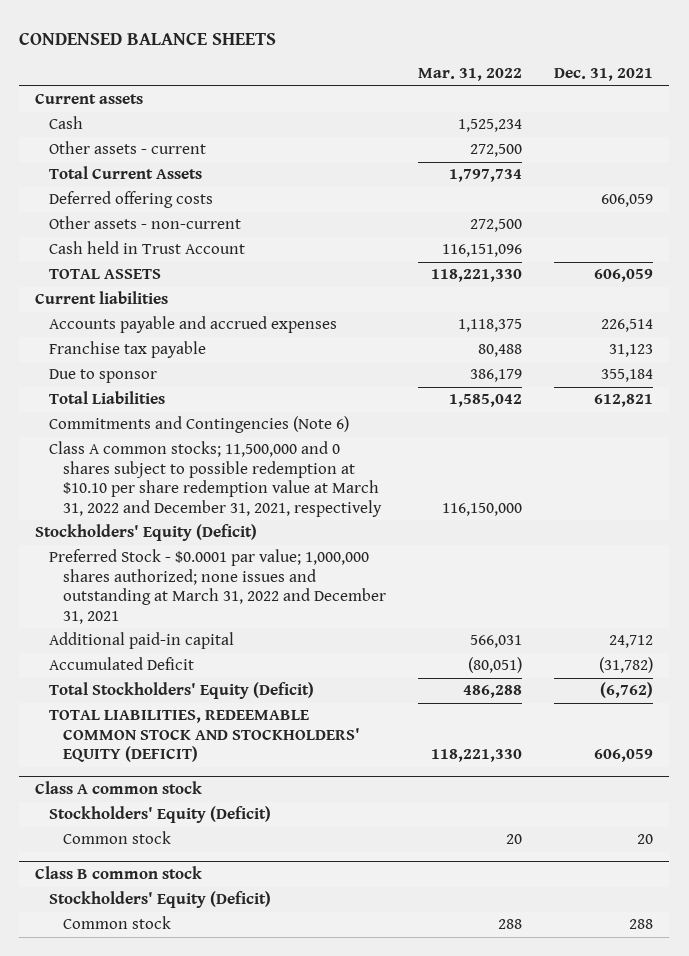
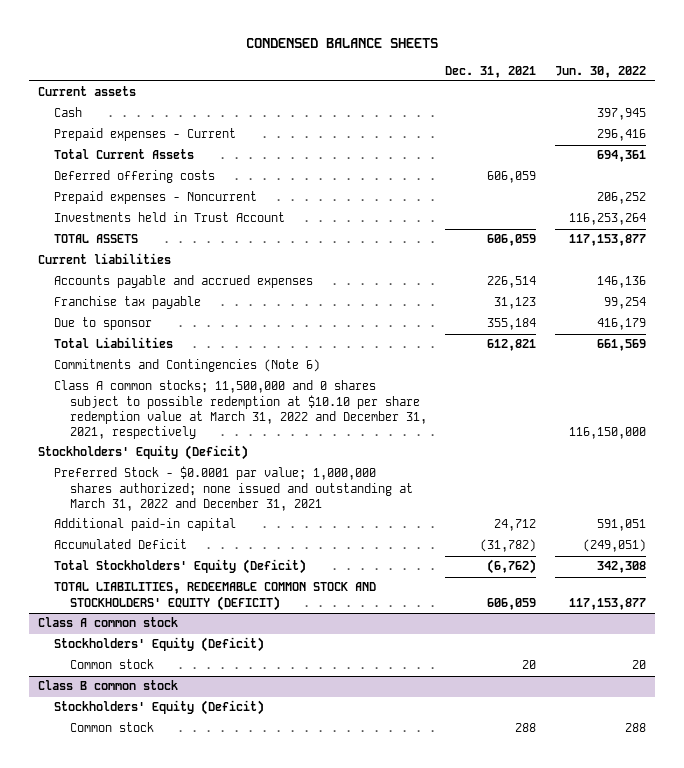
- | Mar. 31, 2022 | Dec. 31, 2021
+ | Dec. 31, 2021 | Jun. 30, 2022
- Other assets - current | 272,500 |
+ Prepaid expenses - Current | | 296,416
- Other assets - non-current | 272,500 |
- Cash held in Trust Account | 116,151,096 |
+ Prepaid expenses - Noncurrent | | 206,252
+ Investments held in Trust Account | | 116,253,264
- Preferred Stock - $0.0001 par value; 1,000,000 shares authorized; none issues and outstanding at March 31, 2022 and December 31, 2021
+ Preferred Stock - $0.0001 par value; 1,000,000 shares authorized; none issued and outstanding at March 31, 2022 and December 31, 2021

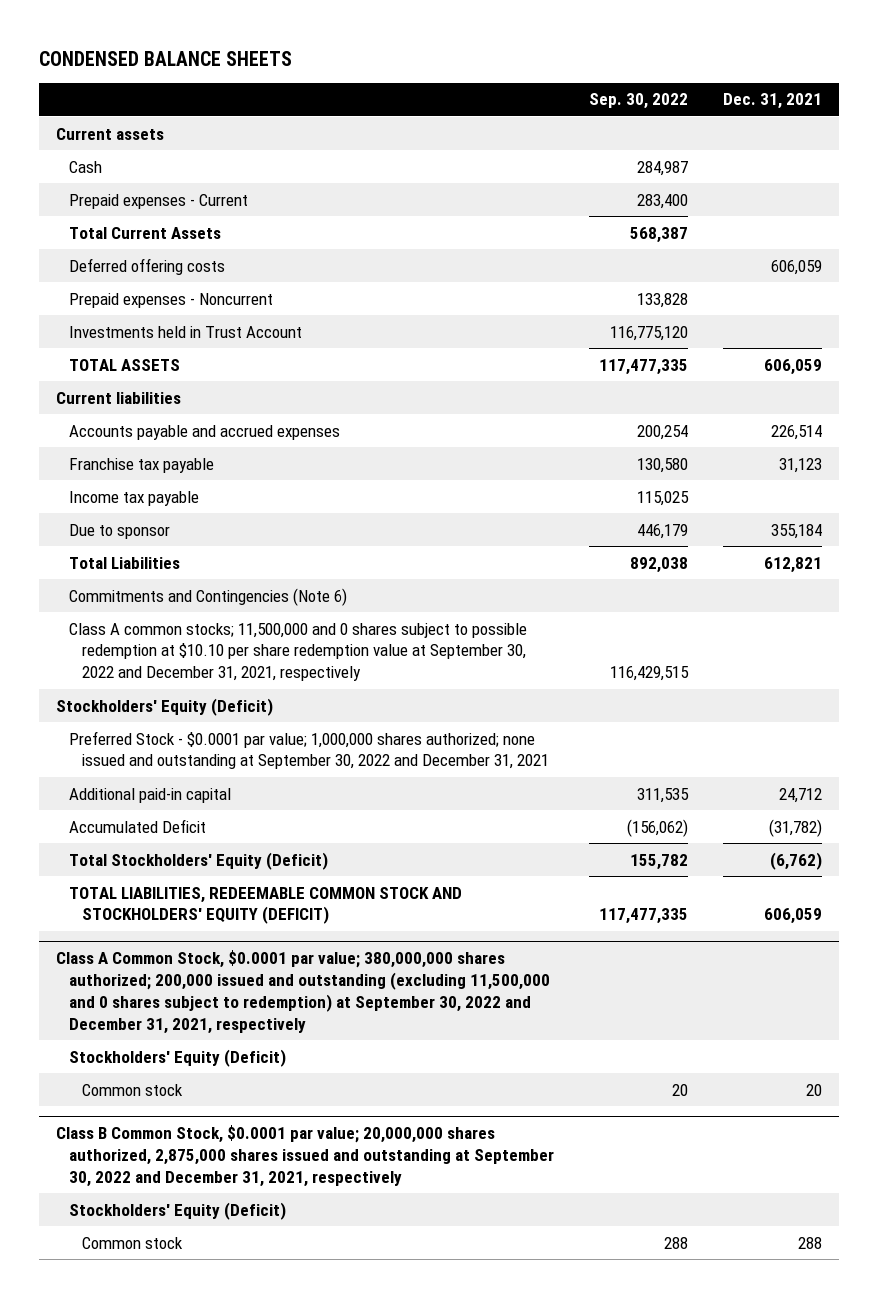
- | Dec. 31, 2021 | Jun. 30, 2022
+ | Sep. 30, 2022 | Dec. 31, 2021
+ Income tax payable | 115,025 |
- Class A common stocks; 11,500,000 and 0 shares subject to possible redemption at $10.10 per share redemption value at March 31, 2022 and December 31, 2021, respectively | | 116,150,000
+ Class A common stocks; 11,500,000 and 0 shares subject to possible redemption at $10.10 per share redemption value at September 30, 2022 and December 31, 2021, respectively | 116,429,515 |
- Preferred Stock - $0.0001 par value; 1,000,000 shares authorized; none issued and outstanding at March 31, 2022 and December 31, 2021
+ Preferred Stock - $0.0001 par value; 1,000,000 shares authorized; none issued and outstanding at September 30, 2022 and December 31, 2021
- Class A common stock
+ Class A Common Stock, $0.0001 par value; 380,000,000 shares authorized; 200,000 issued and outstanding (excluding 11,500,000 and 0 shares subject to redemption) at September 30, 2022 and December 31, 2021, respectively
- Class B common stock
+ Class B Common Stock, $0.0001 par value; 20,000,000 shares authorized, 2,875,000 shares issued and outstanding at September 30, 2022 and December 31, 2021, respectively

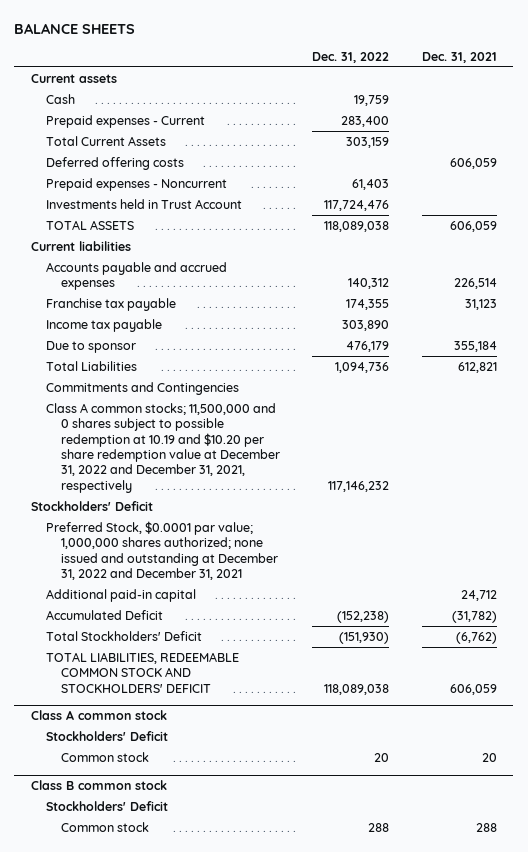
- CONDENSED BALANCE SHEETS
+ BALANCE SHEETS
- | Sep. 30, 2022 | Dec. 31, 2021
+ | Dec. 31, 2022 | Dec. 31, 2021
- Commitments and Contingencies (Note 6)
- Class A common stocks; 11,500,000 and 0 shares subject to possible redemption at $10.10 per share redemption value at September 30, 2022 and December 31, 2021, respectively | 116,429,515 |
- Stockholders' Equity (Deficit)
- Preferred Stock - $0.0001 par value; 1,000,000 shares authorized; none issued and outstanding at September 30, 2022 and December 31, 2021
+ Commitments and Contingencies
+ Class A common stocks; 11,500,000 and 0 shares subject to possible redemption at 10.19 and $10.20 per share redemption value at December 31, 2022 and December 31, 2021, respectively | 117,146,232 |
+ Stockholders' Deficit
+ Preferred Stock, $0.0001 par value; 1,000,000 shares authorized; none issued and outstanding at December 31, 2022 and December 31, 2021
- Total Stockholders' Equity (Deficit) | 155,782 | (6,762)
- TOTAL LIABILITIES, REDEEMABLE COMMON STOCK AND STOCKHOLDERS' EQUITY (DEFICIT) | 117,477,335 | 606,059
- Class A Common Stock, $0.0001 par value; 380,000,000 shares authorized; 200,000 issued and outstanding (excluding 11,500,000 and 0 shares subject to redemption) at September 30, 2022 and December 31, 2021, respectively
- Stockholders' Equity (Deficit)
+ Total Stockholders' Deficit | (151,930) | (6,762)
+ TOTAL LIABILITIES, REDEEMABLE COMMON STOCK AND STOCKHOLDERS' DEFICIT | 118,089,038 | 606,059
+ Class A common stock
+ Stockholders' Deficit
- Class B Common Stock, $0.0001 par value; 20,000,000 shares authorized, 2,875,000 shares issued and outstanding at September 30, 2022 and December 31, 2021, respectively
- Stockholders' Equity (Deficit)
+ Class B common stock
+ Stockholders' Deficit

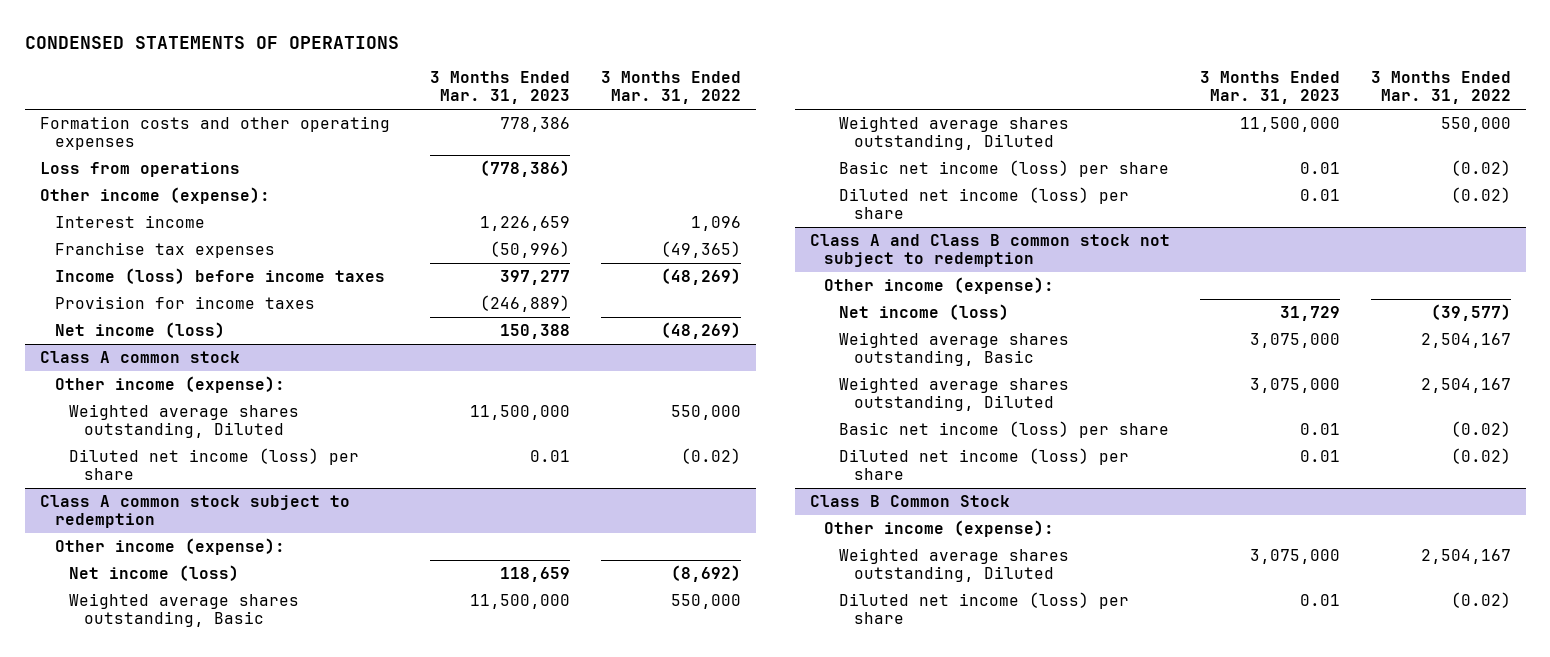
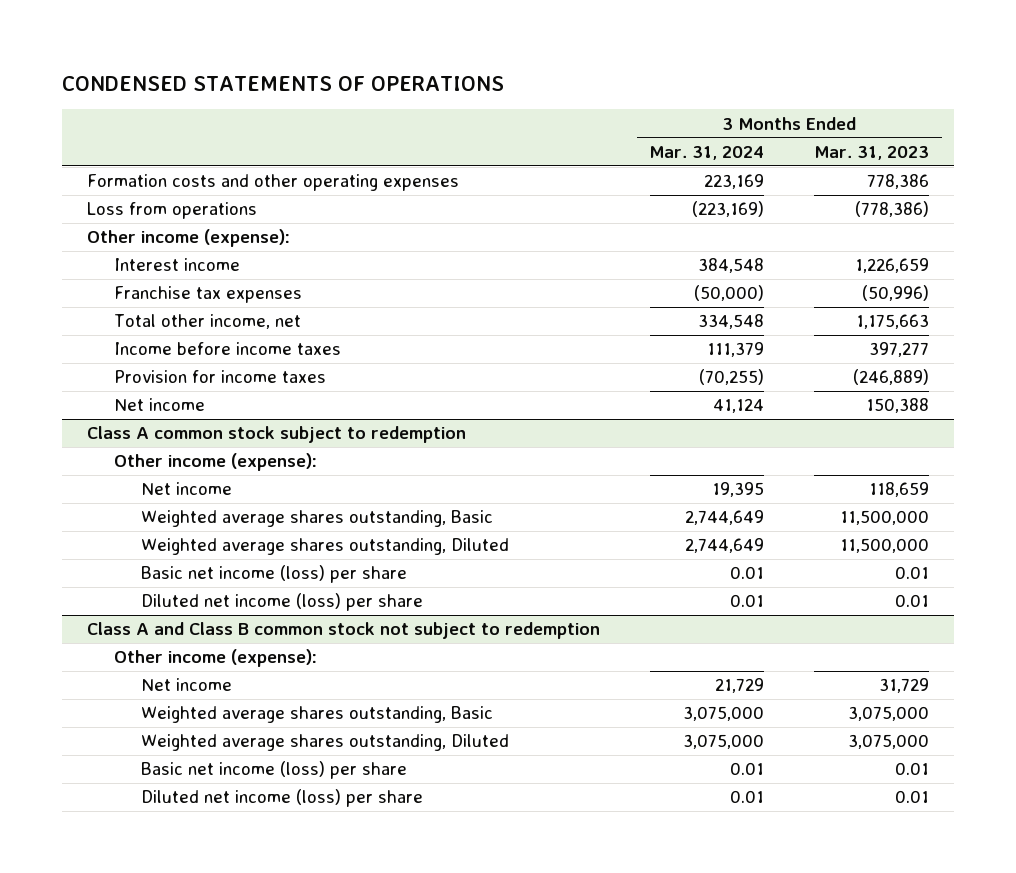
- | 3 Months Ended Mar. 31, 2023 | 3 Months Ended Mar. 31, 2022
+ | 3 Months Ended Mar. 31, 2024 | 3 Months Ended Mar. 31, 2023
- Income (loss) before income taxes | 397,277 | (48,269)
+ Total other income, net | 334,548 | 1,175,663
+ Income before income taxes | 111,379 | 397,277
- Net income (loss) | 150,388 | (48,269)
- Class A common stock
- Other income (expense):
- Weighted average shares outstanding, Diluted | 11,500,000 | 550,000
- Diluted net income (loss) per share | 0.01 | (0.02)
+ Net income | 41,124 | 150,388
@ Class A common stock subject to redemption
- Net income (loss) | 118,659 | (8,692)
+ Net income | 19,395 | 118,659
@ Class A and Class B common stock not subject to redemption
- Net income (loss) | 31,729 | (39,577)
+ Net income | 21,729 | 31,729
- Class B Common Stock
- Other income (expense):
- Weighted average shares outstanding, Diluted | 3,075,000 | 2,504,167
- Diluted net income (loss) per share | 0.01 | (0.02)

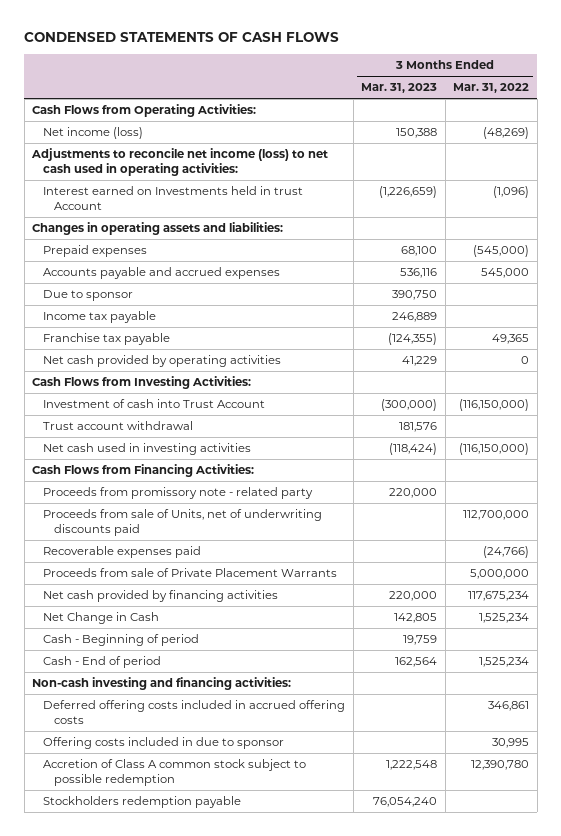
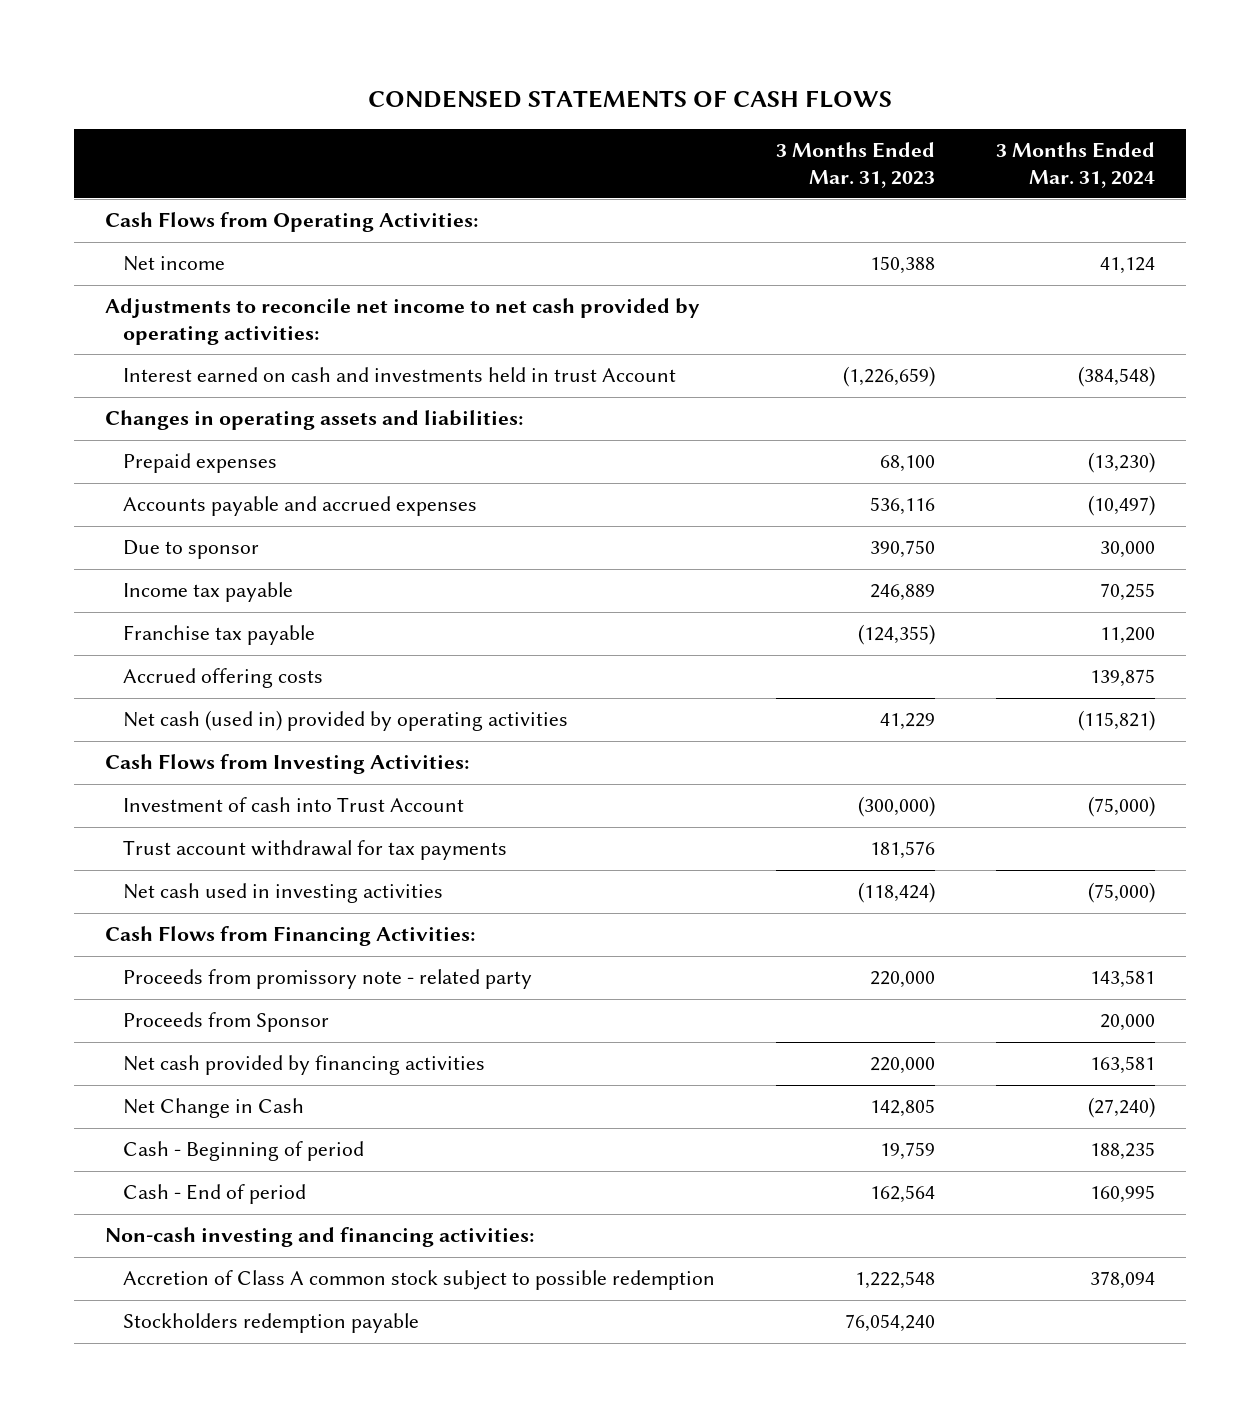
- | 3 Months Ended Mar. 31, 2023 | 3 Months Ended Mar. 31, 2022
+ | 3 Months Ended Mar. 31, 2023 | 3 Months Ended Mar. 31, 2024
- Net income (loss) | 150,388 | (48,269)
- Adjustments to reconcile net income (loss) to net cash used in operating activities:
- Interest earned on Investments held in trust Account | (1,226,659) | (1,096)
+ Net income | 150,388 | 41,124
+ Adjustments to reconcile net income to net cash provided by operating activities:
+ Interest earned on cash and investments held in trust Account | (1,226,659) | (384,548)
- Net cash provided by operating activities | 41,229 | 0
+ Accrued offering costs | | 139,875
+ Net cash (used in) provided by operating activities | 41,229 | (115,821)
- Trust account withdrawal | 181,576 |
+ Trust account withdrawal for tax payments | 181,576 |
- Proceeds from sale of Units, net of underwriting discounts paid | | 112,700,000
- Recoverable expenses paid | | (24,766)
- Proceeds from sale of Private Placement Warrants | | 5,000,000
+ Proceeds from Sponsor | | 20,000
- Deferred offering costs included in accrued offering costs | | 346,861
- Offering costs included in due to sponsor | | 30,995

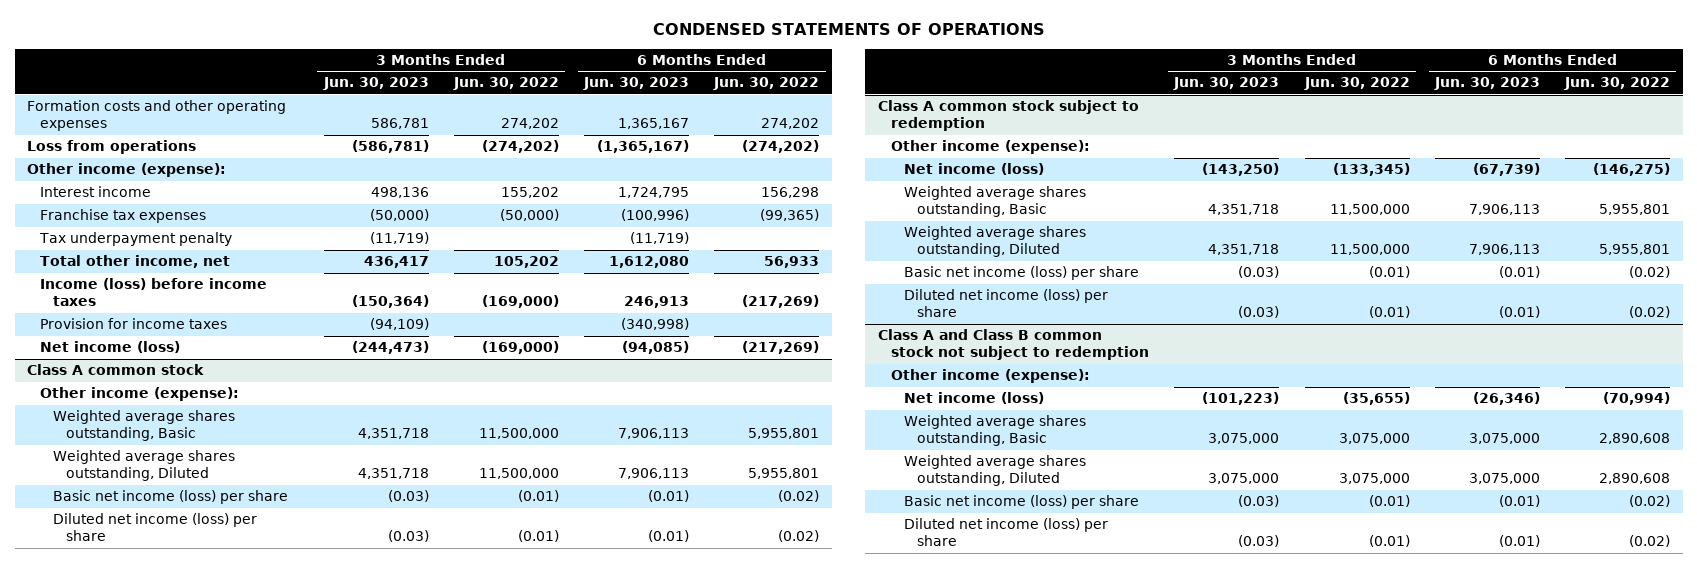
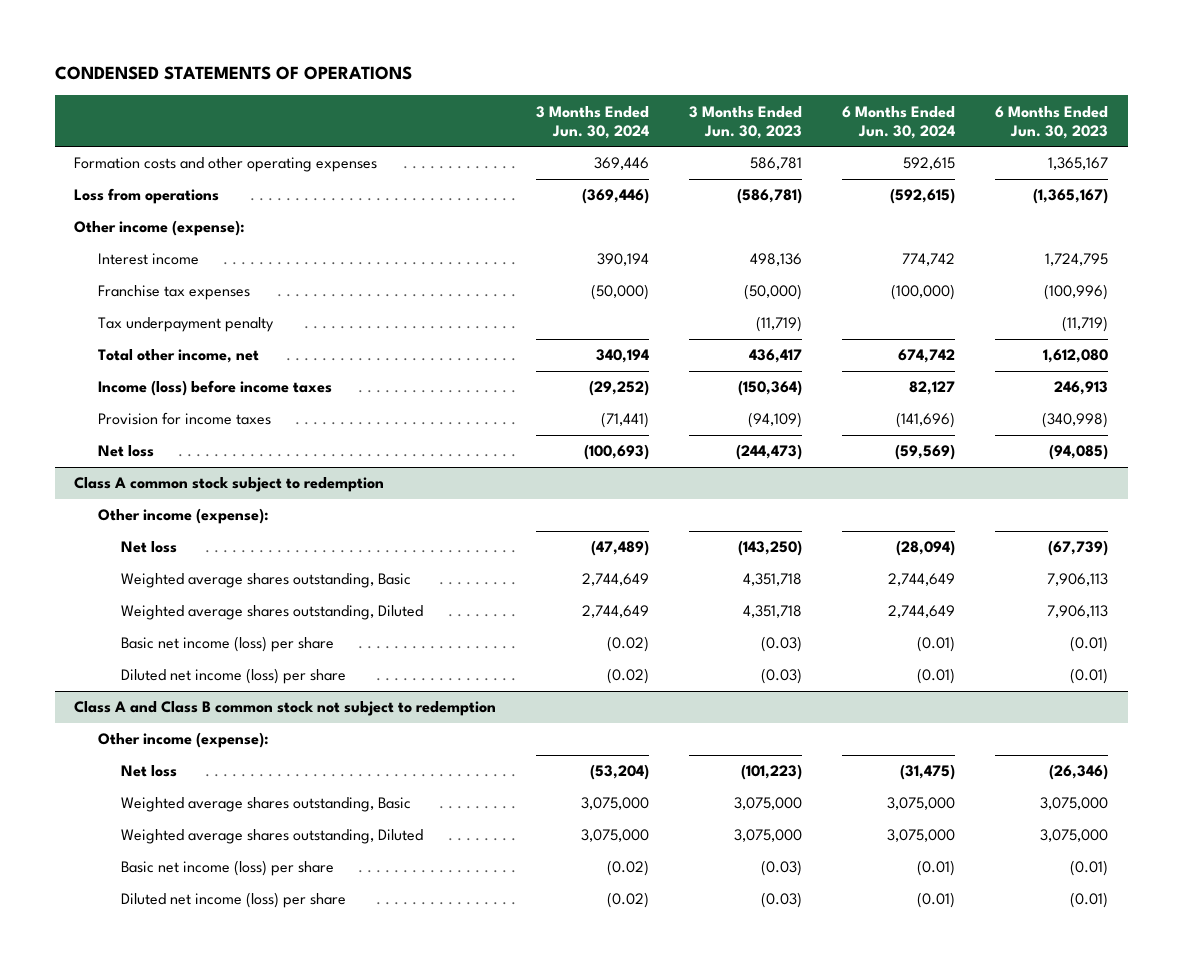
- | 3 Months Ended Jun. 30, 2023 | 3 Months Ended Jun. 30, 2022 | 6 Months Ended Jun. 30, 2023 | 6 Months Ended Jun. 30, 2022
+ | 3 Months Ended Jun. 30, 2024 | 3 Months Ended Jun. 30, 2023 | 6 Months Ended Jun. 30, 2024 | 6 Months Ended Jun. 30, 2023
- Net income (loss) | (244,473) | (169,000) | (94,085) | (217,269)
- Class A common stock
- Other income (expense):
- Weighted average shares outstanding, Basic | 4,351,718 | 11,500,000 | 7,906,113 | 5,955,801
- Weighted average shares outstanding, Diluted | 4,351,718 | 11,500,000 | 7,906,113 | 5,955,801
- Basic net income (loss) per share | (0.03) | (0.01) | (0.01) | (0.02)
- Diluted net income (loss) per share | (0.03) | (0.01) | (0.01) | (0.02)
+ Net loss | (100,693) | (244,473) | (59,569) | (94,085)
@ Class A common stock subject to redemption
- Net income (loss) | (143,250) | (133,345) | (67,739) | (146,275)
+ Net loss | (47,489) | (143,250) | (28,094) | (67,739)
@ Class A and Class B common stock not subject to redemption
- Net income (loss) | (101,223) | (35,655) | (26,346) | (70,994)
+ Net loss | (53,204) | (101,223) | (31,475) | (26,346)

